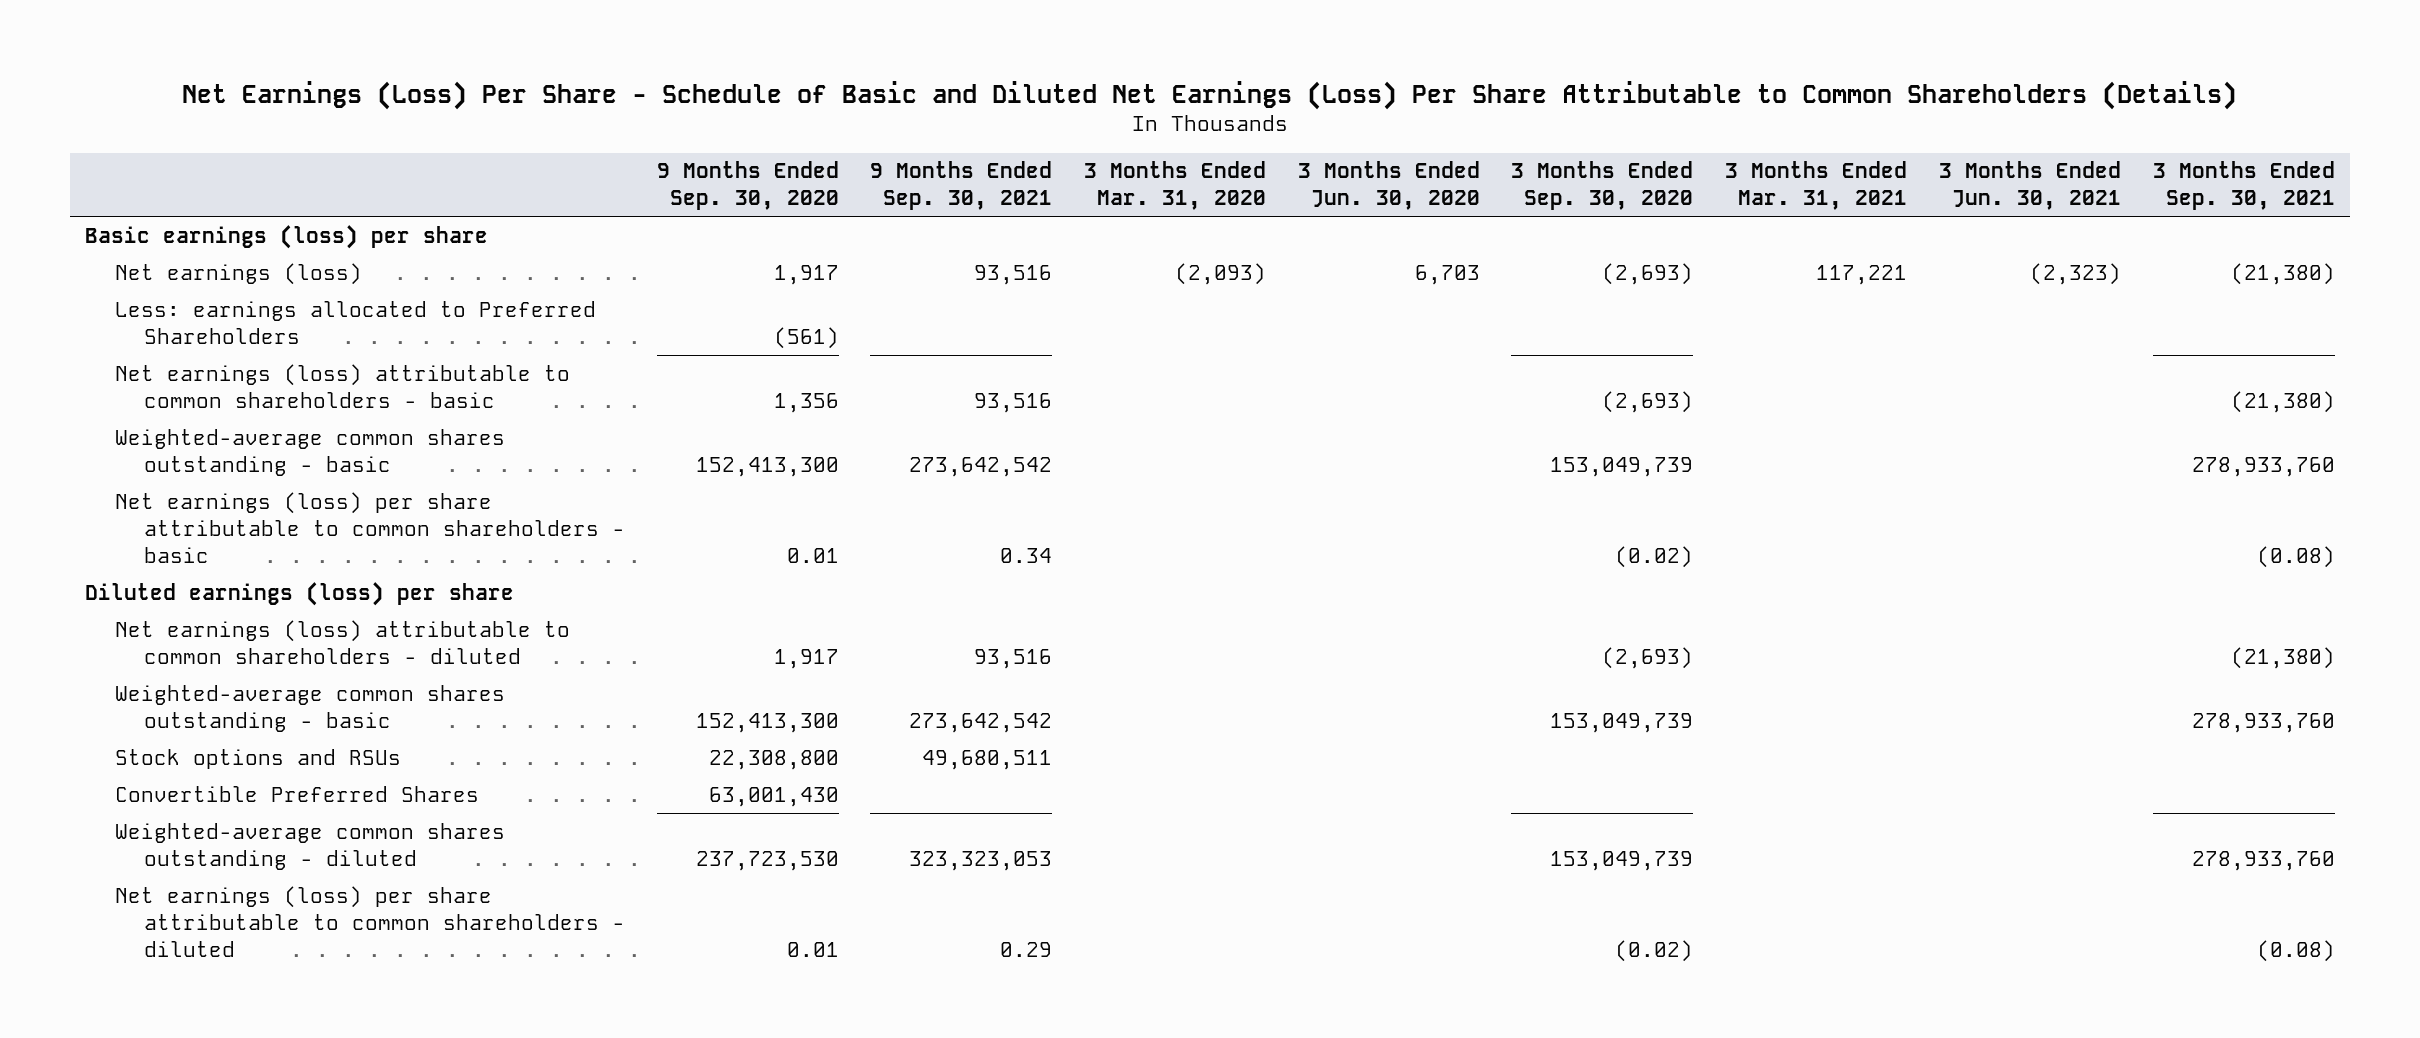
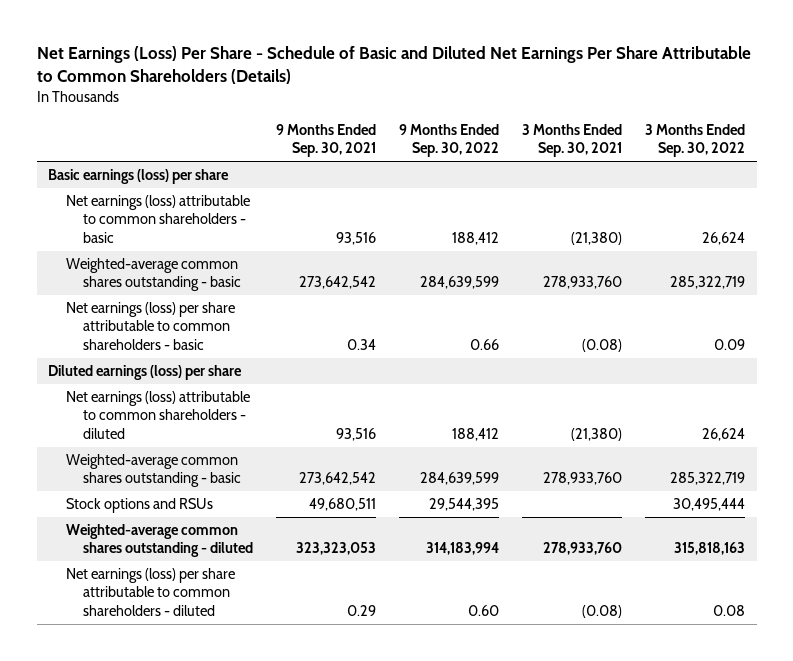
- Net Earnings (Loss) Per Share - Schedule of Basic and Diluted Net Earnings (Loss) Per Share Attributable to Common Shareholders (Details)
+ Net Earnings (Loss) Per Share - Schedule of Basic and Diluted Net Earnings Per Share Attributable to Common Shareholders (Details)
- | 9 Months Ended Sep. 30, 2020 | 9 Months Ended Sep. 30, 2021 | 3 Months Ended Mar. 31, 2020 | 3 Months Ended Jun. 30, 2020 | 3 Months Ended Sep. 30, 2020 | 3 Months Ended Mar. 31, 2021 | 3 Months Ended Jun. 30, 2021 | 3 Months Ended Sep. 30, 2021
+ | 9 Months Ended Sep. 30, 2021 | 9 Months Ended Sep. 30, 2022 | 3 Months Ended Sep. 30, 2021 | 3 Months Ended Sep. 30, 2022
- Net earnings (loss) | 1,917 | 93,516 | (2,093) | 6,703 | (2,693) | 117,221 | (2,323) | (21,380)
- Less: earnings allocated to Preferred Shareholders | (561) | | | | | | |
- Convertible Preferred Shares | 63,001,430 | | | | | | |

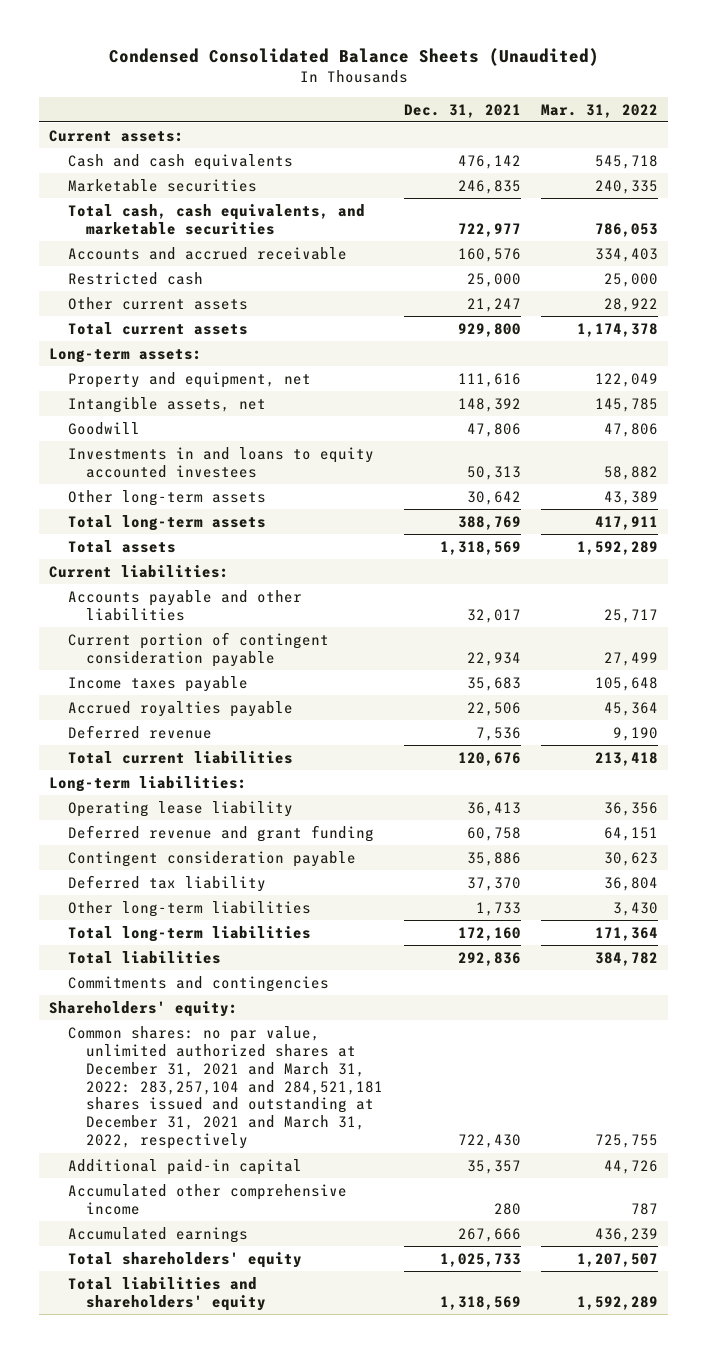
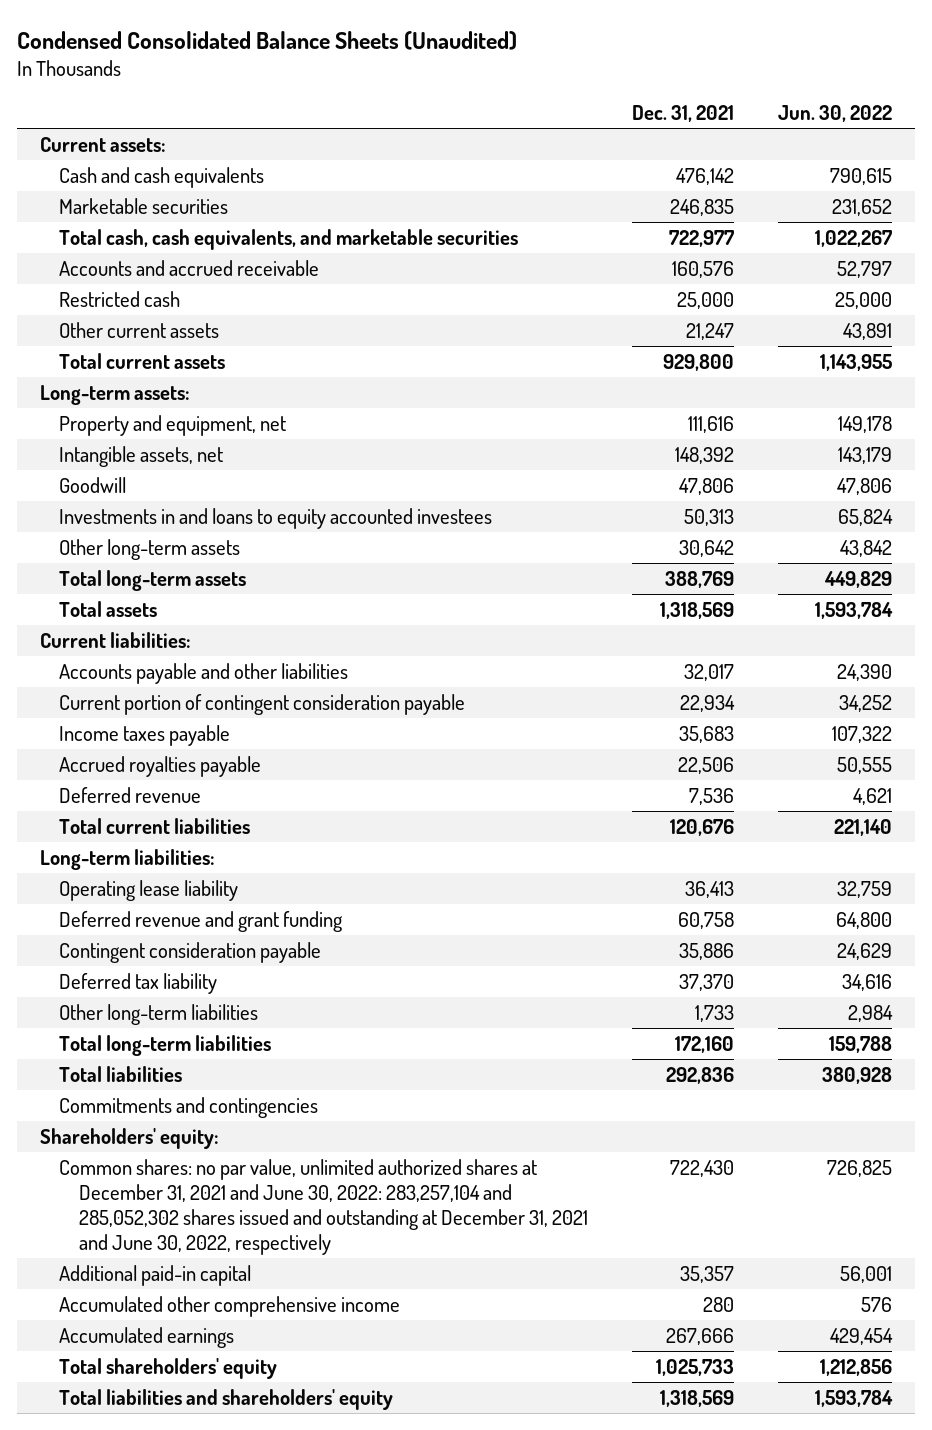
- | Dec. 31, 2021 | Mar. 31, 2022
+ | Dec. 31, 2021 | Jun. 30, 2022
- Common shares: no par value, unlimited authorized shares at December 31, 2021 and March 31, 2022: 283,257,104 and 284,521,181 shares issued and outstanding at December 31, 2021 and March 31, 2022, respectively | 722,430 | 725,755
+ Common shares: no par value, unlimited authorized shares at December 31, 2021 and June 30, 2022: 283,257,104 and 285,052,302 shares issued and outstanding at December 31, 2021 and June 30, 2022, respectively | 722,430 | 726,825

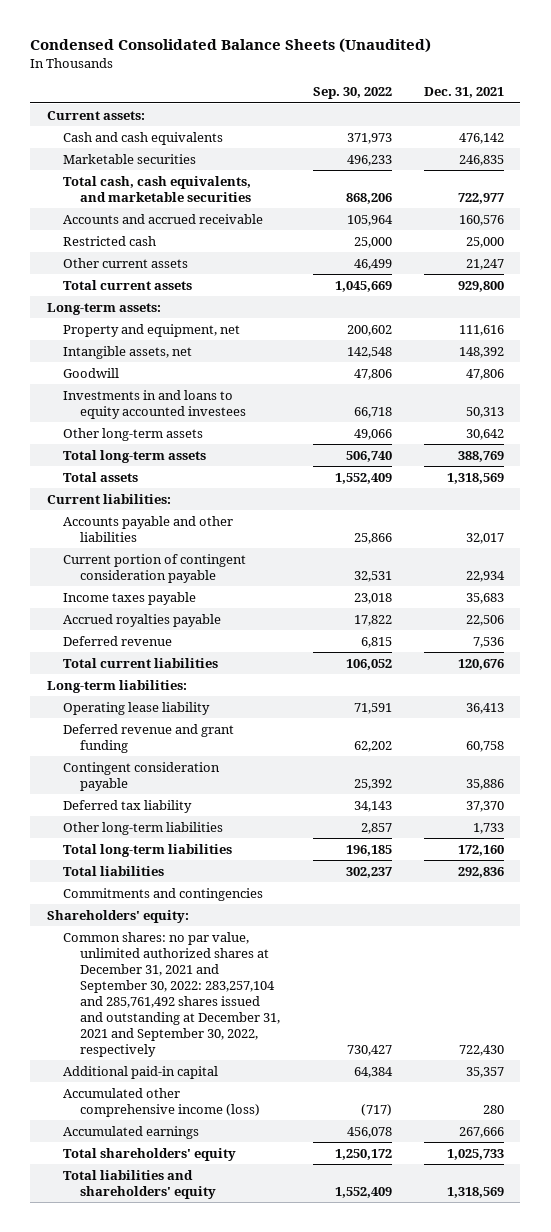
- | Dec. 31, 2021 | Jun. 30, 2022
+ | Sep. 30, 2022 | Dec. 31, 2021
- Common shares: no par value, unlimited authorized shares at December 31, 2021 and June 30, 2022: 283,257,104 and 285,052,302 shares issued and outstanding at December 31, 2021 and June 30, 2022, respectively | 722,430 | 726,825
+ Common shares: no par value, unlimited authorized shares at December 31, 2021 and September 30, 2022: 283,257,104 and 285,761,492 shares issued and outstanding at December 31, 2021 and September 30, 2022, respectively | 730,427 | 722,430
- Accumulated other comprehensive income | 280 | 576
+ Accumulated other comprehensive income (loss) | (717) | 280

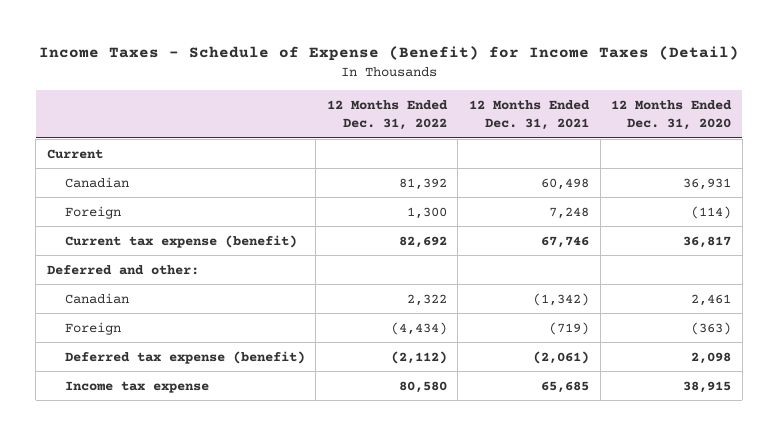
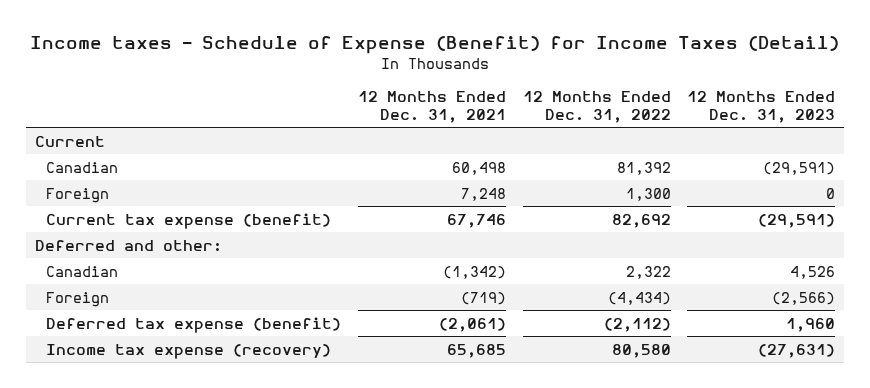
- Income Taxes - Schedule of Expense (Benefit) for Income Taxes (Detail)
+ Income taxes - Schedule of Expense (Benefit) for Income Taxes (Detail)
- | 12 Months Ended Dec. 31, 2022 | 12 Months Ended Dec. 31, 2021 | 12 Months Ended Dec. 31, 2020
+ | 12 Months Ended Dec. 31, 2021 | 12 Months Ended Dec. 31, 2022 | 12 Months Ended Dec. 31, 2023
- Income tax expense | 80,580 | 65,685 | 38,915
+ Income tax expense (recovery) | 65,685 | 80,580 | (27,631)

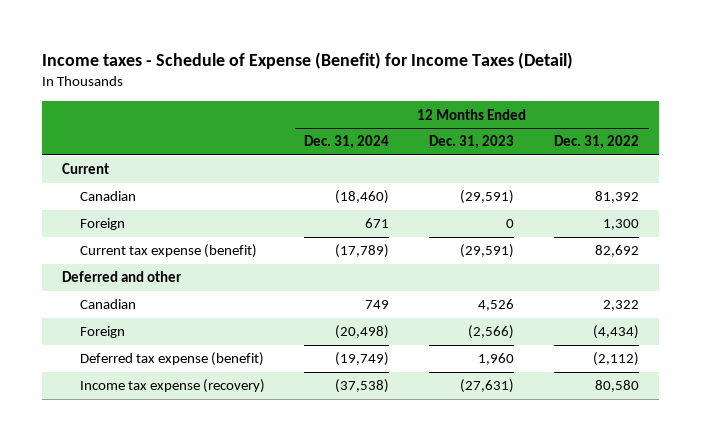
- | 12 Months Ended Dec. 31, 2021 | 12 Months Ended Dec. 31, 2022 | 12 Months Ended Dec. 31, 2023
+ | 12 Months Ended Dec. 31, 2024 | 12 Months Ended Dec. 31, 2023 | 12 Months Ended Dec. 31, 2022
- Deferred and other:
+ Deferred and other

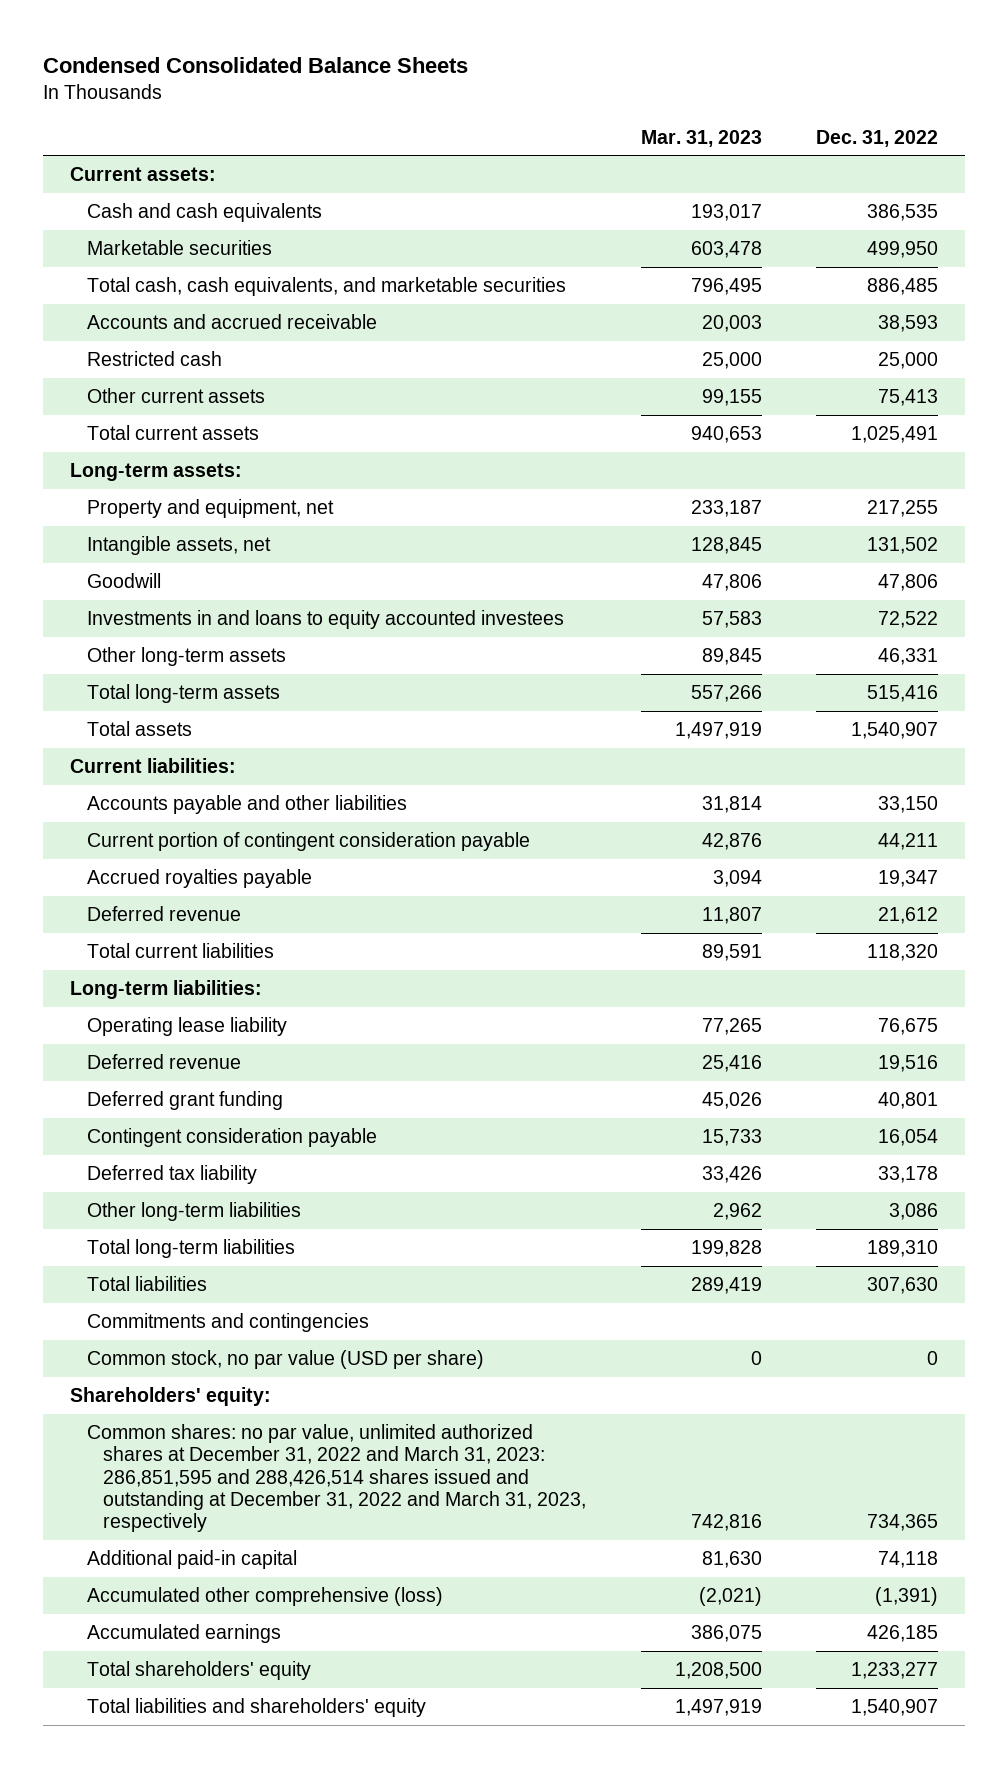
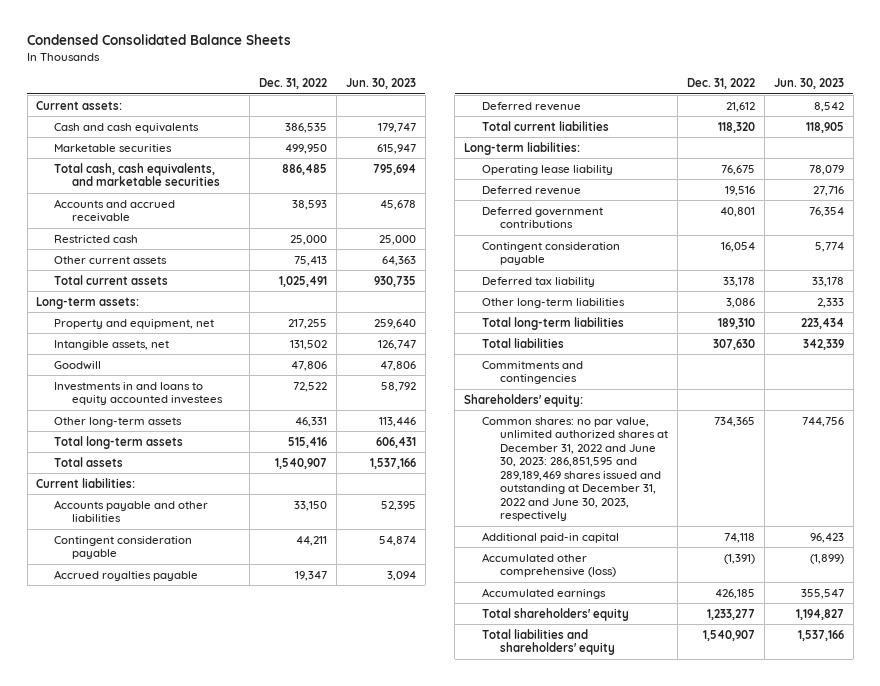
- | Mar. 31, 2023 | Dec. 31, 2022
+ | Dec. 31, 2022 | Jun. 30, 2023
- Current portion of contingent consideration payable | 42,876 | 44,211
+ Contingent consideration payable | 44,211 | 54,874
- Deferred grant funding | 45,026 | 40,801
+ Deferred government contributions | 40,801 | 76,354
- Common stock, no par value (USD per share) | 0 | 0
- Common shares: no par value, unlimited authorized shares at December 31, 2022 and March 31, 2023: 286,851,595 and 288,426,514 shares issued and outstanding at December 31, 2022 and March 31, 2023, respectively | 742,816 | 734,365
+ Common shares: no par value, unlimited authorized shares at December 31, 2022 and June 30, 2023: 286,851,595 and 289,189,469 shares issued and outstanding at December 31, 2022 and June 30, 2023, respectively | 734,365 | 744,756

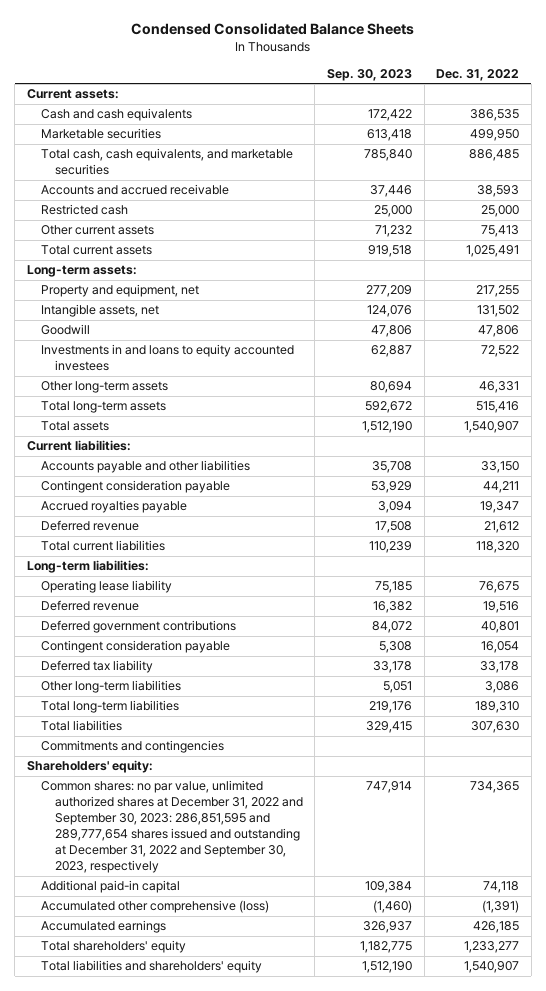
- | Dec. 31, 2022 | Jun. 30, 2023
+ | Sep. 30, 2023 | Dec. 31, 2022
- Common shares: no par value, unlimited authorized shares at December 31, 2022 and June 30, 2023: 286,851,595 and 289,189,469 shares issued and outstanding at December 31, 2022 and June 30, 2023, respectively | 734,365 | 744,756
+ Common shares: no par value, unlimited authorized shares at December 31, 2022 and September 30, 2023: 286,851,595 and 289,777,654 shares issued and outstanding at December 31, 2022 and September 30, 2023, respectively | 747,914 | 734,365

